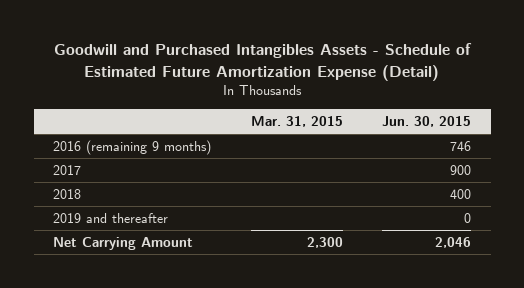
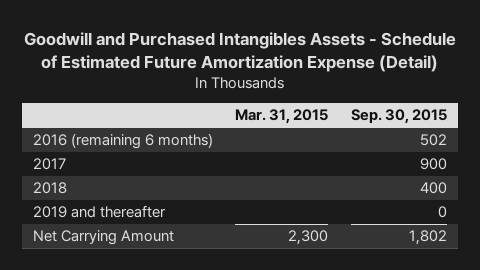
- | Mar. 31, 2015 | Jun. 30, 2015
+ | Mar. 31, 2015 | Sep. 30, 2015
- 2016 (remaining 9 months) | | 746
+ 2016 (remaining 6 months) | | 502

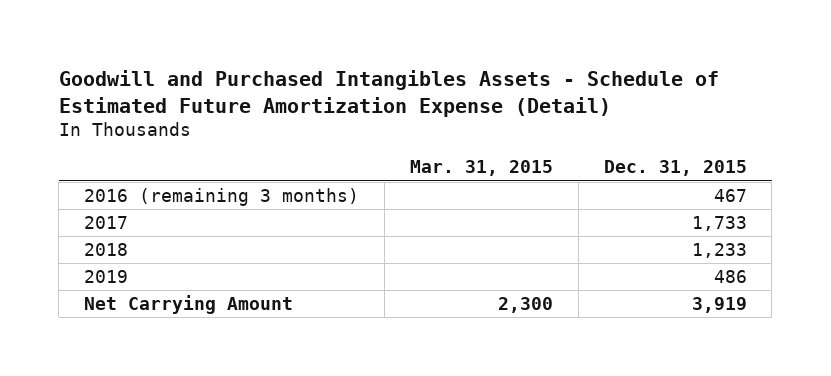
- | Mar. 31, 2015 | Sep. 30, 2015
+ | Mar. 31, 2015 | Dec. 31, 2015
- 2016 (remaining 6 months) | | 502
+ 2016 (remaining 3 months) | | 467
- 2019 and thereafter | | 0
+ 2019 | | 486

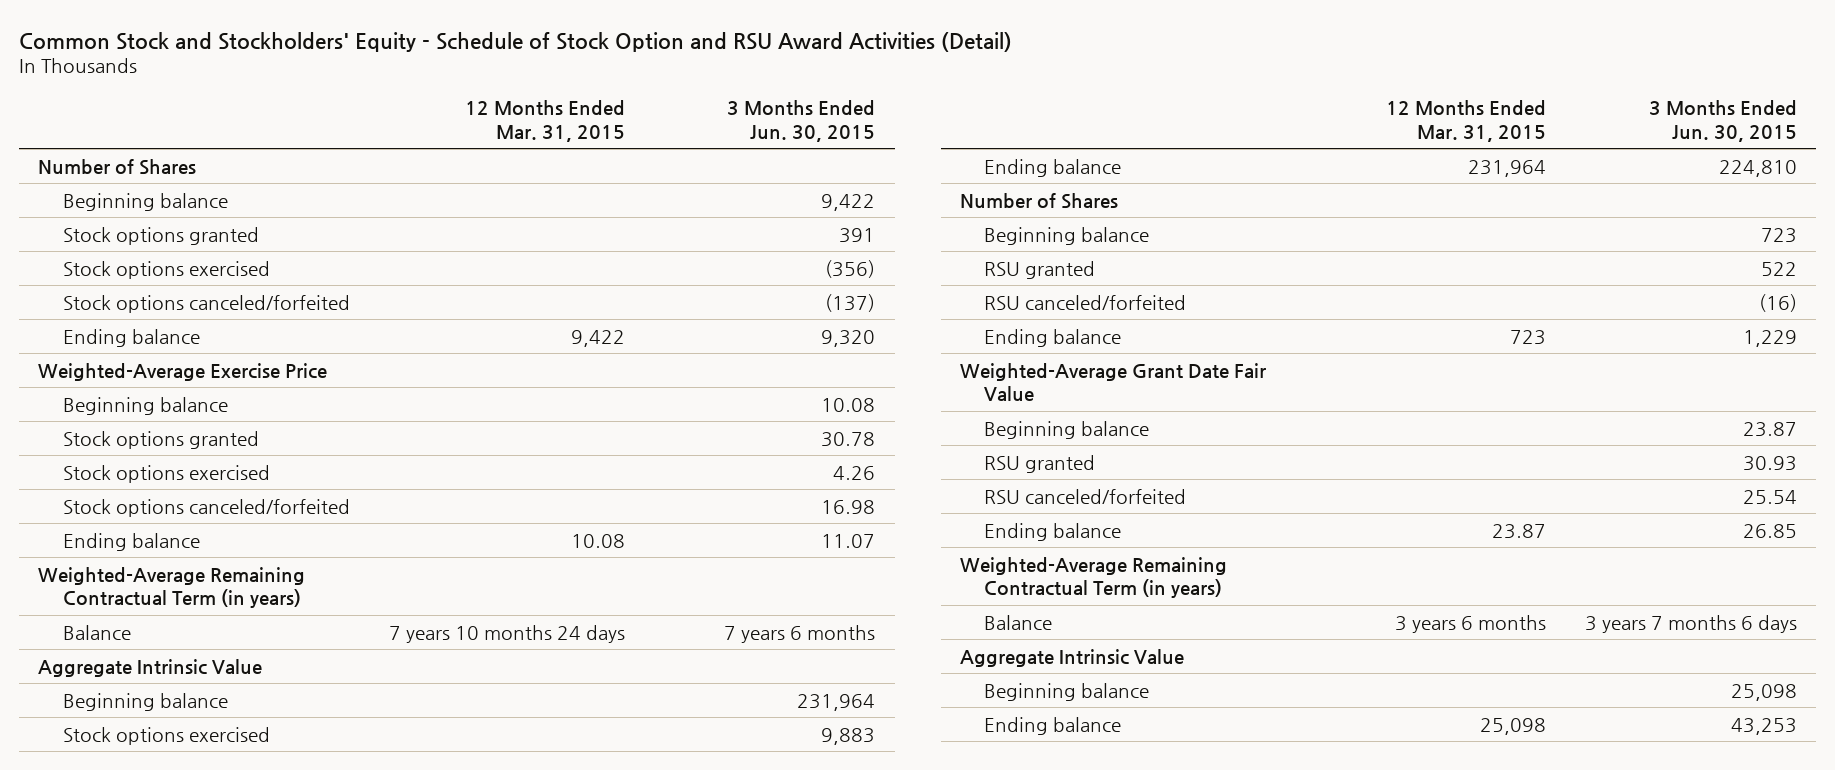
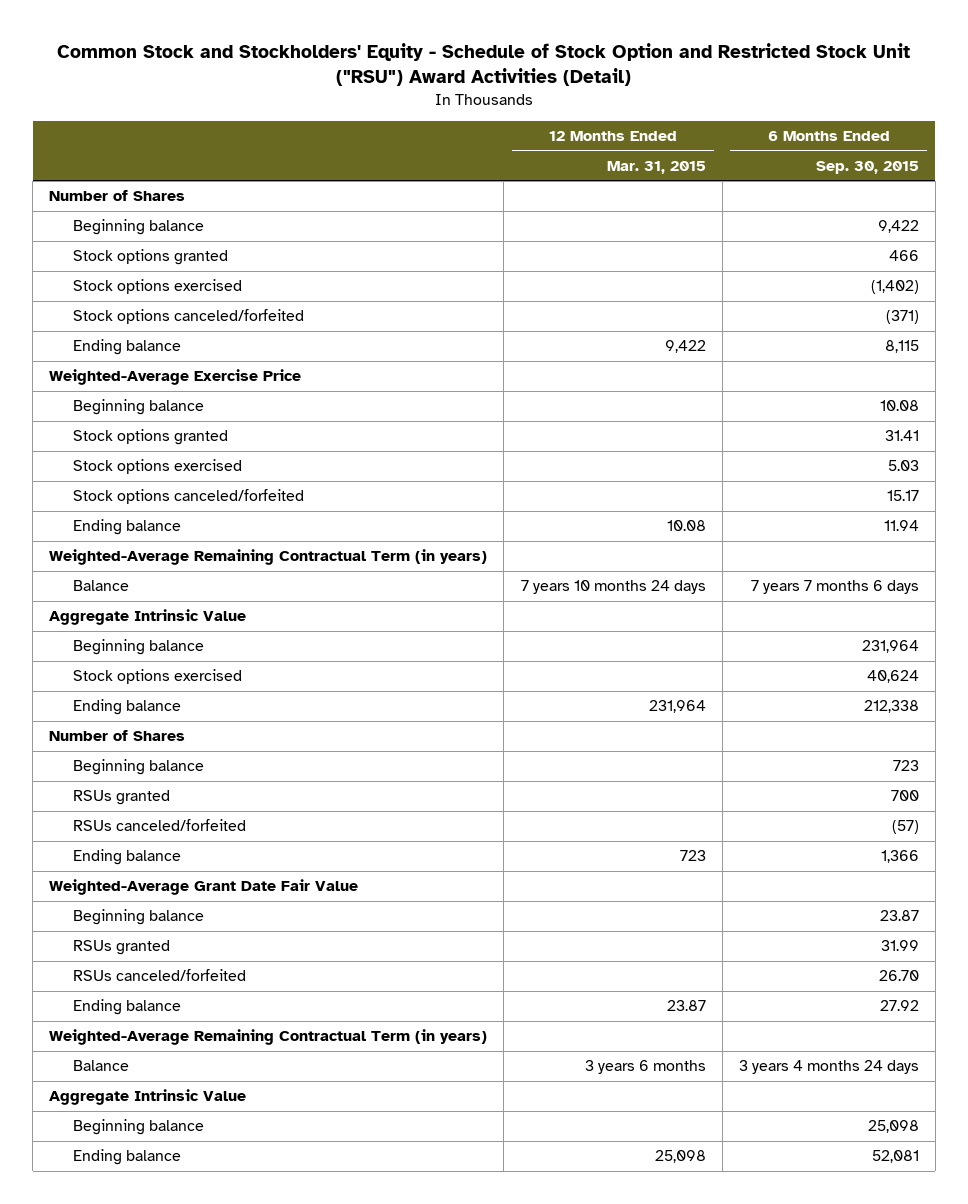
- Common Stock and Stockholders' Equity - Schedule of Stock Option and RSU Award Activities (Detail)
+ Common Stock and Stockholders' Equity - Schedule of Stock Option and Restricted Stock Unit ("RSU") Award Activities (Detail)
- | 12 Months Ended Mar. 31, 2015 | 3 Months Ended Jun. 30, 2015
+ | 12 Months Ended Mar. 31, 2015 | 6 Months Ended Sep. 30, 2015
- RSU granted | | 522
- RSU canceled/forfeited | | (16)
+ RSUs granted | | 700
+ RSUs canceled/forfeited | | (57)
- RSU granted | | 30.93
- RSU canceled/forfeited | | 25.54
+ RSUs granted | | 31.99
+ RSUs canceled/forfeited | | 26.70

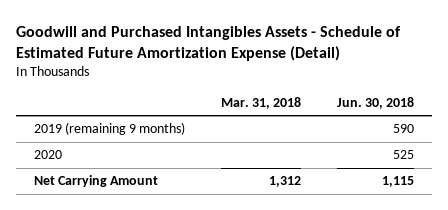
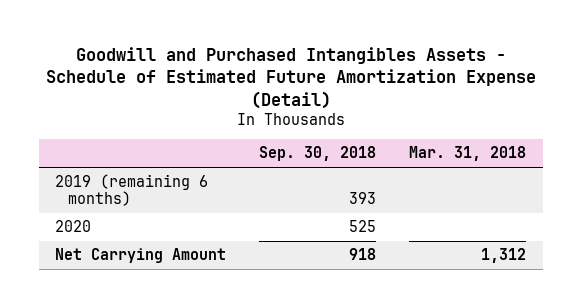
- | Mar. 31, 2018 | Jun. 30, 2018
+ | Sep. 30, 2018 | Mar. 31, 2018
- 2019 (remaining 9 months) | | 590
+ 2019 (remaining 6 months) | 393 |

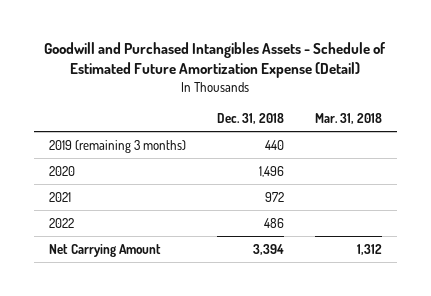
- | Sep. 30, 2018 | Mar. 31, 2018
+ | Dec. 31, 2018 | Mar. 31, 2018
- 2019 (remaining 6 months) | 393 |
+ 2019 (remaining 3 months) | 440 |
+ 2021 | 972 |
+ 2022 | 486 |

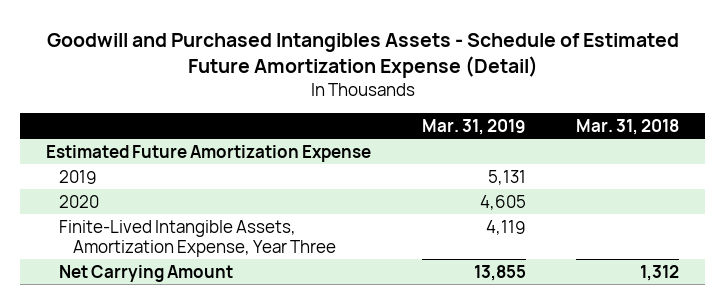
- | Dec. 31, 2018 | Mar. 31, 2018
+ | Mar. 31, 2019 | Mar. 31, 2018
- 2019 (remaining 3 months) | 440 |
+ Estimated Future Amortization Expense
+ 2019 | 5,131 |
- 2021 | 972 |
- 2022 | 486 |
+ Finite-Lived Intangible Assets, Amortization Expense, Year Three | 4,119 |

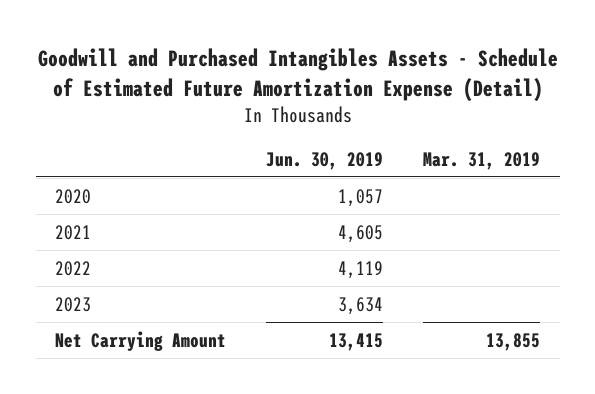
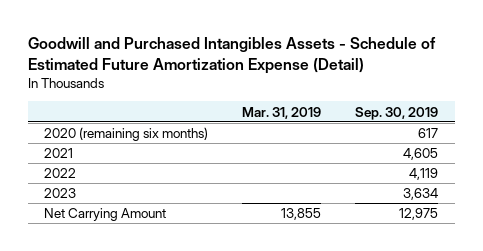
- | Jun. 30, 2019 | Mar. 31, 2019
+ | Mar. 31, 2019 | Sep. 30, 2019
- 2020 | 1,057 |
+ 2020 (remaining six months) | | 617

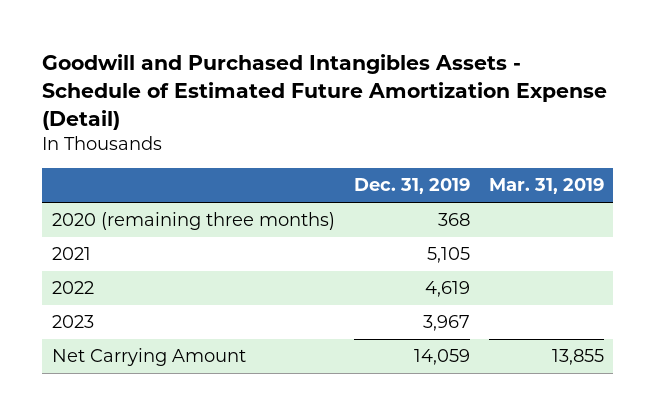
- | Mar. 31, 2019 | Sep. 30, 2019
+ | Dec. 31, 2019 | Mar. 31, 2019
- 2020 (remaining six months) | | 617
+ 2020 (remaining three months) | 368 |

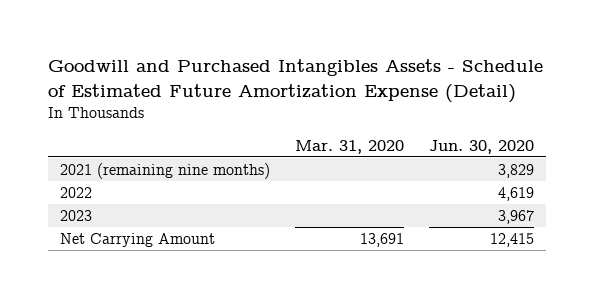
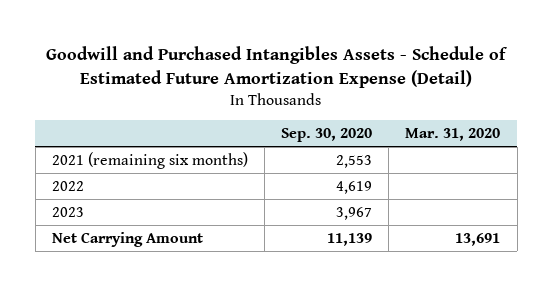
- | Mar. 31, 2020 | Jun. 30, 2020
+ | Sep. 30, 2020 | Mar. 31, 2020
- 2021 (remaining nine months) | | 3,829
+ 2021 (remaining six months) | 2,553 |

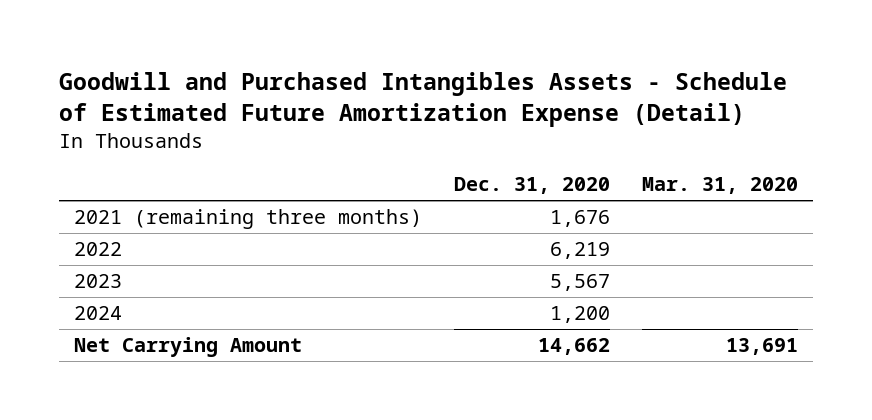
- | Sep. 30, 2020 | Mar. 31, 2020
+ | Dec. 31, 2020 | Mar. 31, 2020
- 2021 (remaining six months) | 2,553 |
+ 2021 (remaining three months) | 1,676 |
+ 2024 | 1,200 |

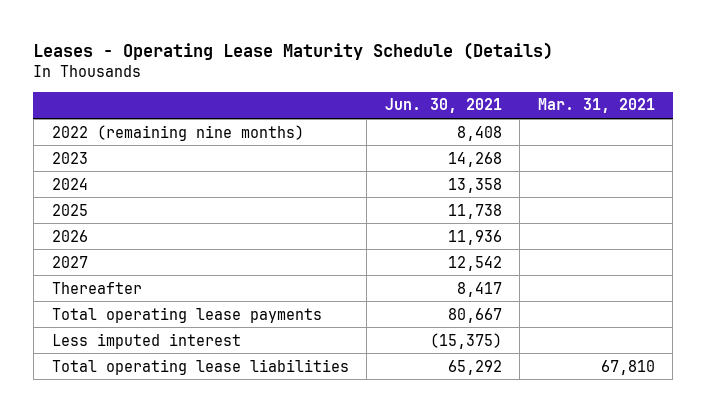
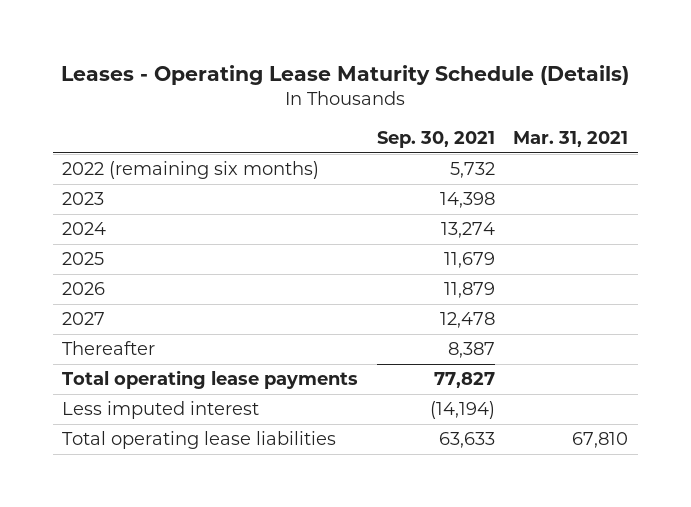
- | Jun. 30, 2021 | Mar. 31, 2021
+ | Sep. 30, 2021 | Mar. 31, 2021
- 2022 (remaining nine months) | 8,408 |
+ 2022 (remaining six months) | 5,732 |

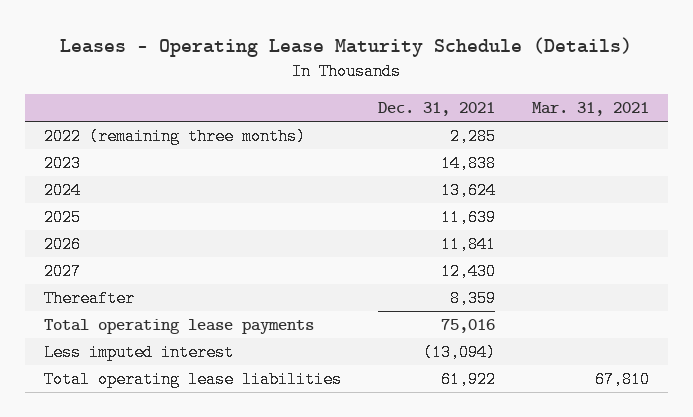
- | Sep. 30, 2021 | Mar. 31, 2021
+ | Dec. 31, 2021 | Mar. 31, 2021
- 2022 (remaining six months) | 5,732 |
+ 2022 (remaining three months) | 2,285 |

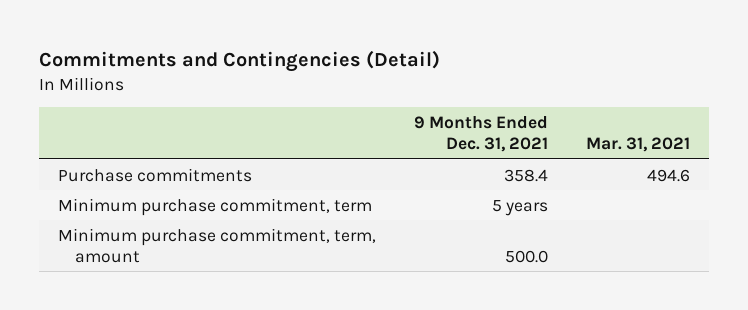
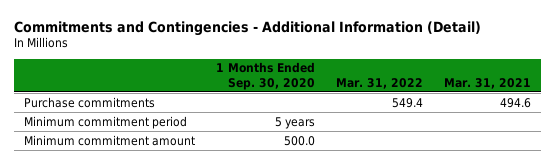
- Commitments and Contingencies (Detail)
+ Commitments and Contingencies - Additional Information (Detail)
- | 9 Months Ended Dec. 31, 2021 | Mar. 31, 2021
+ | 1 Months Ended Sep. 30, 2020 | Mar. 31, 2022 | Mar. 31, 2021
- Minimum purchase commitment, term | 5 years |
- Minimum purchase commitment, term, amount | 500.0 |
+ Minimum commitment period | 5 years | |
+ Minimum commitment amount | 500.0 | |

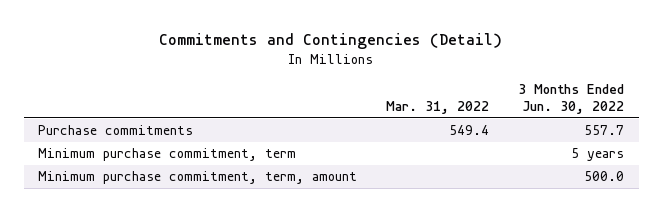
- Commitments and Contingencies - Additional Information (Detail)
+ Commitments and Contingencies (Detail)
- | 1 Months Ended Sep. 30, 2020 | Mar. 31, 2022 | Mar. 31, 2021
+ | Mar. 31, 2022 | 3 Months Ended Jun. 30, 2022
- Minimum commitment period | 5 years | |
- Minimum commitment amount | 500.0 | |
+ Minimum purchase commitment, term | | 5 years
+ Minimum purchase commitment, term, amount | | 500.0

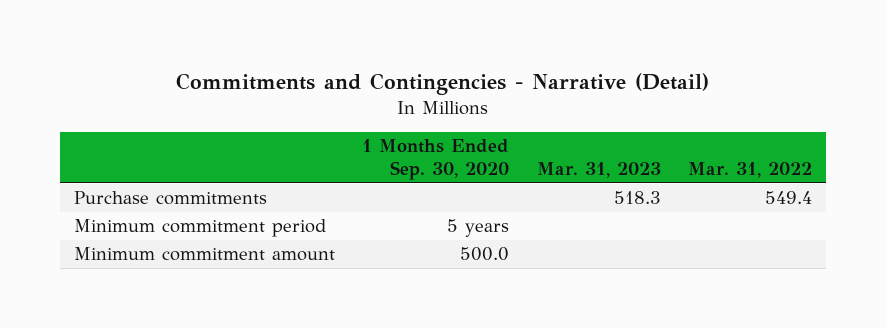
- Commitments and Contingencies (Detail)
+ Commitments and Contingencies - Narrative (Detail)
- | Mar. 31, 2022 | 3 Months Ended Jun. 30, 2022
+ | 1 Months Ended Sep. 30, 2020 | Mar. 31, 2023 | Mar. 31, 2022
- Minimum purchase commitment, term | | 5 years
- Minimum purchase commitment, term, amount | | 500.0
+ Minimum commitment period | 5 years | |
+ Minimum commitment amount | 500.0 | |

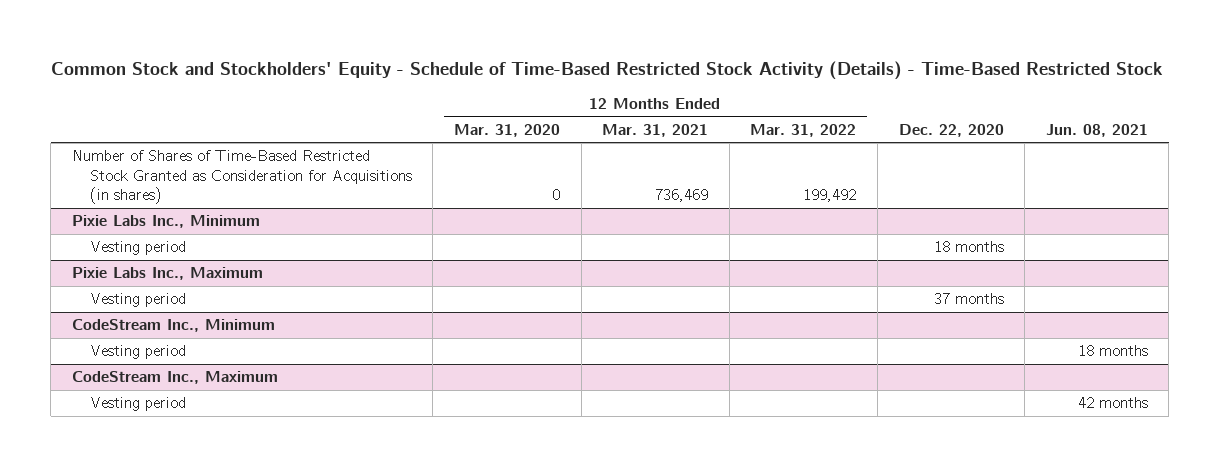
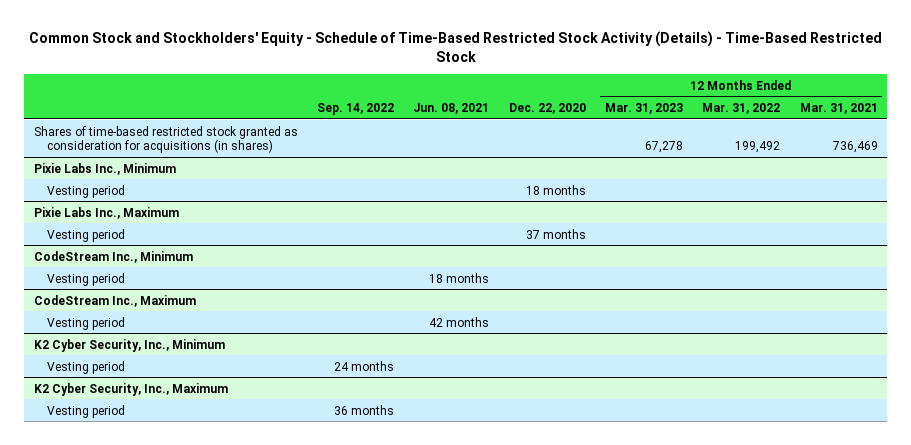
- | 12 Months Ended Mar. 31, 2020 | 12 Months Ended Mar. 31, 2021 | 12 Months Ended Mar. 31, 2022 | Dec. 22, 2020 | Jun. 08, 2021
+ | Sep. 14, 2022 | Jun. 08, 2021 | Dec. 22, 2020 | 12 Months Ended Mar. 31, 2023 | 12 Months Ended Mar. 31, 2022 | 12 Months Ended Mar. 31, 2021
- Number of Shares of Time-Based Restricted Stock Granted as Consideration for Acquisitions (in shares) | 0 | 736,469 | 199,492 | |
+ Shares of time-based restricted stock granted as consideration for acquisitions (in shares) | | | | 67,278 | 199,492 | 736,469
+ K2 Cyber Security, Inc., Minimum
+ Vesting period | 24 months | | | | |
+ K2 Cyber Security, Inc., Maximum
+ Vesting period | 36 months | | | | |

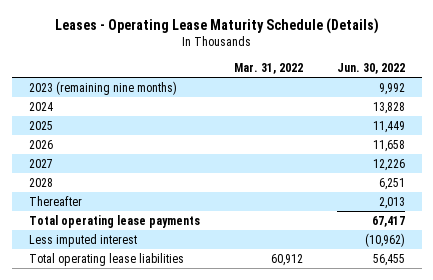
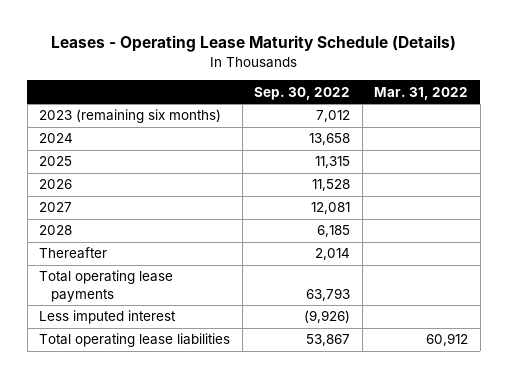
- | Mar. 31, 2022 | Jun. 30, 2022
+ | Sep. 30, 2022 | Mar. 31, 2022
- 2023 (remaining nine months) | | 9,992
+ 2023 (remaining six months) | 7,012 |

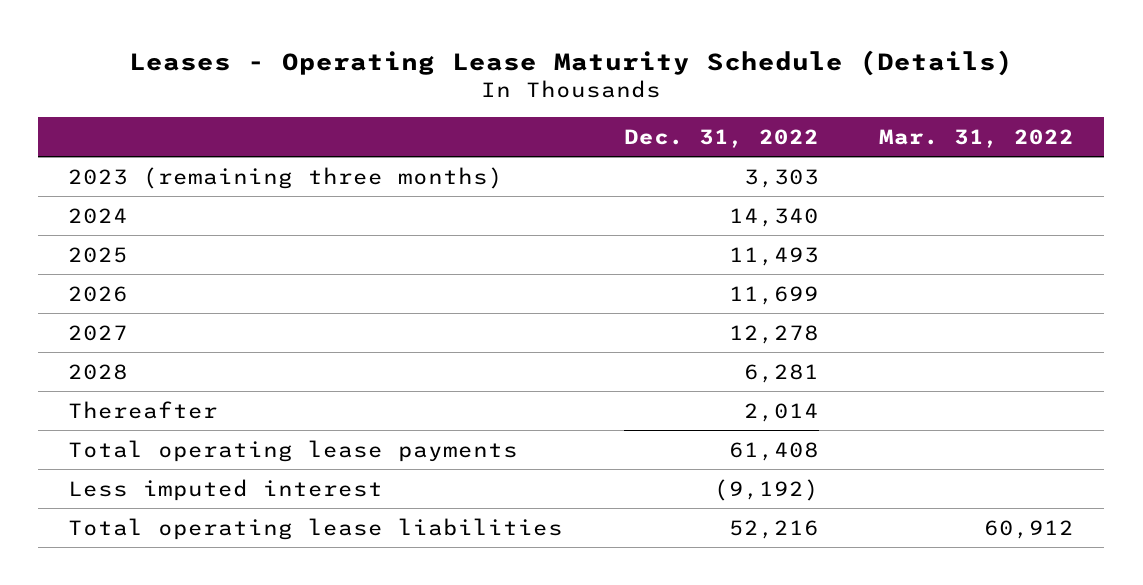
- | Sep. 30, 2022 | Mar. 31, 2022
+ | Dec. 31, 2022 | Mar. 31, 2022
- 2023 (remaining six months) | 7,012 |
+ 2023 (remaining three months) | 3,303 |

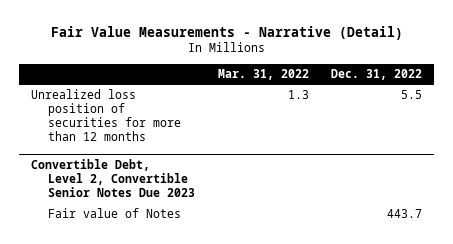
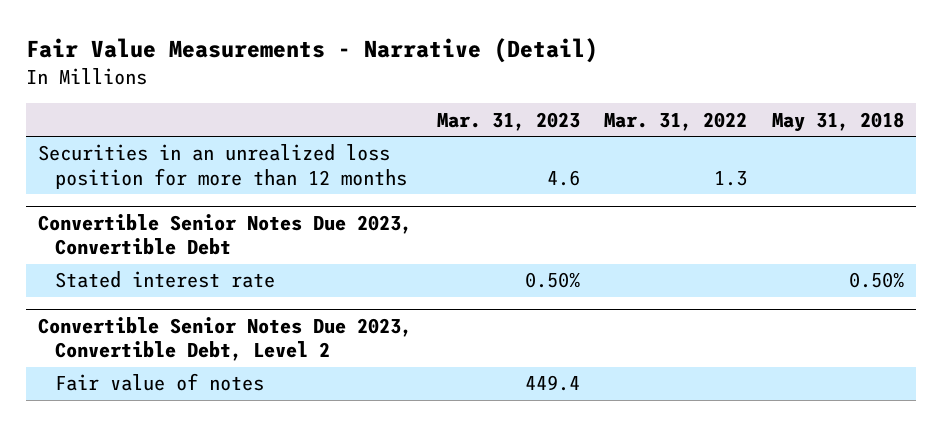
- | Mar. 31, 2022 | Dec. 31, 2022
+ | Mar. 31, 2023 | Mar. 31, 2022 | May 31, 2018
- Unrealized loss position of securities for more than 12 months | 1.3 | 5.5
- Convertible Debt, Level 2, Convertible Senior Notes Due 2023
- Fair value of Notes | | 443.7
+ Securities in an unrealized loss position for more than 12 months | 4.6 | 1.3 |
+ Convertible Senior Notes Due 2023, Convertible Debt
+ Stated interest rate | 0.50% | | 0.50%
+ Convertible Senior Notes Due 2023, Convertible Debt, Level 2
+ Fair value of notes | 449.4 | |

